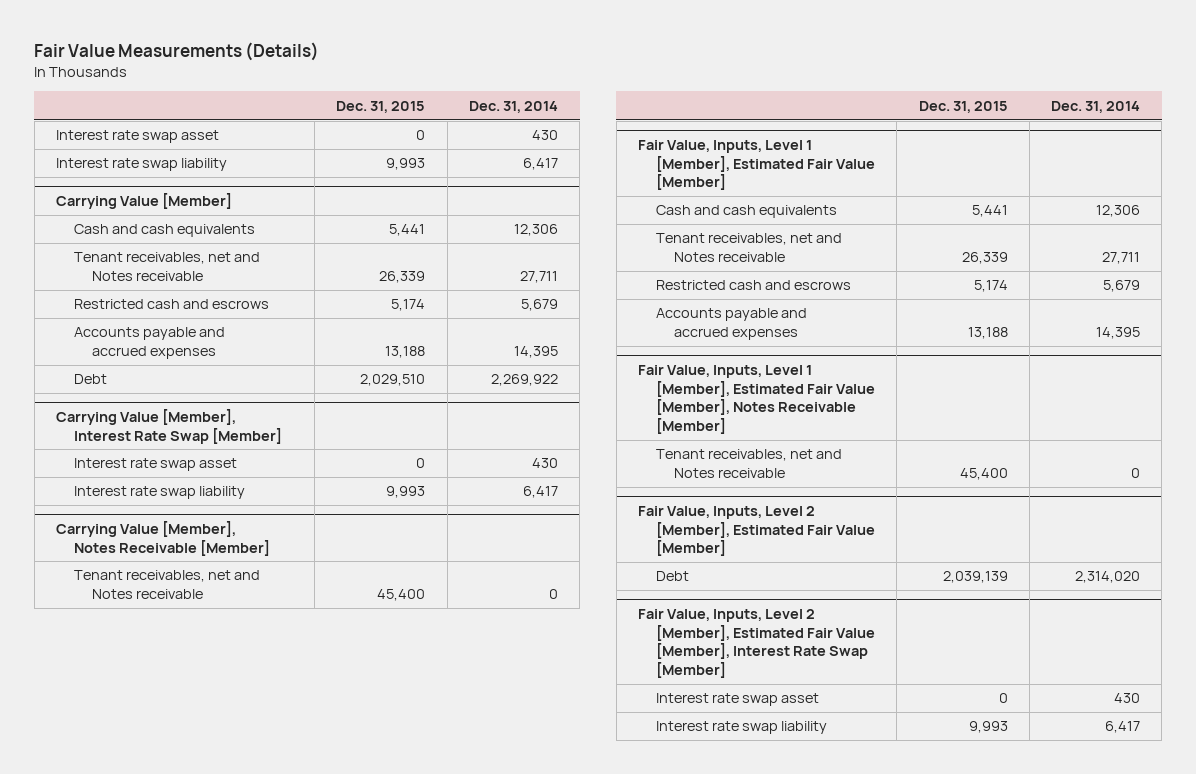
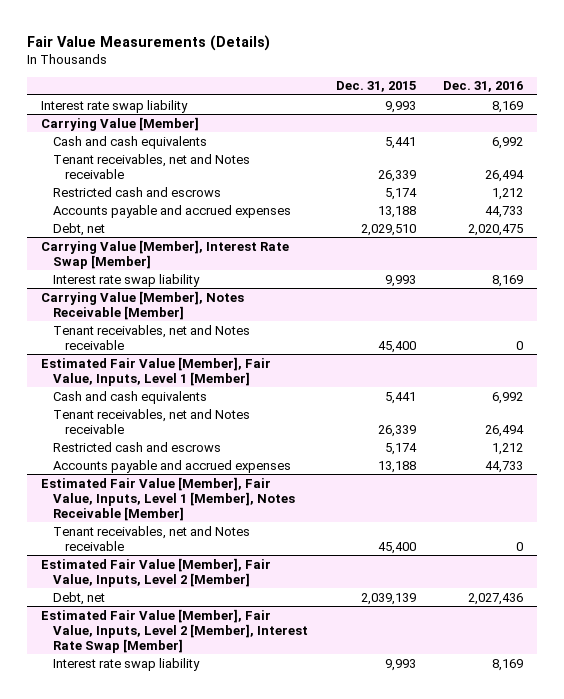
- | Dec. 31, 2015 | Dec. 31, 2014
+ | Dec. 31, 2015 | Dec. 31, 2016
- Interest rate swap asset | 0 | 430
@ Carrying Value [Member]
- Debt | 2,029,510 | 2,269,922
+ Debt, net | 2,029,510 | 2,020,475
@ Carrying Value [Member], Interest Rate Swap [Member]
- Interest rate swap asset | 0 | 430
- Fair Value, Inputs, Level 1 [Member], Estimated Fair Value [Member]
+ Estimated Fair Value [Member], Fair Value, Inputs, Level 1 [Member]
- Fair Value, Inputs, Level 1 [Member], Estimated Fair Value [Member], Notes Receivable [Member]
+ Estimated Fair Value [Member], Fair Value, Inputs, Level 1 [Member], Notes Receivable [Member]
- Fair Value, Inputs, Level 2 [Member], Estimated Fair Value [Member]
- Debt | 2,039,139 | 2,314,020
- Fair Value, Inputs, Level 2 [Member], Estimated Fair Value [Member], Interest Rate Swap [Member]
- Interest rate swap asset | 0 | 430
+ Estimated Fair Value [Member], Fair Value, Inputs, Level 2 [Member]
+ Debt, net | 2,039,139 | 2,027,436
+ Estimated Fair Value [Member], Fair Value, Inputs, Level 2 [Member], Interest Rate Swap [Member]

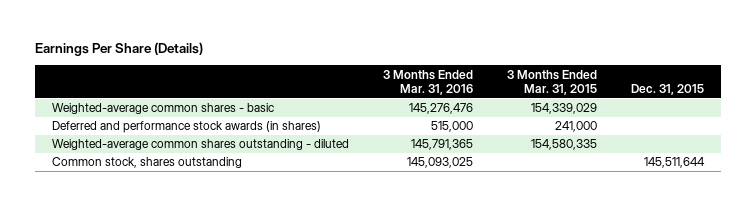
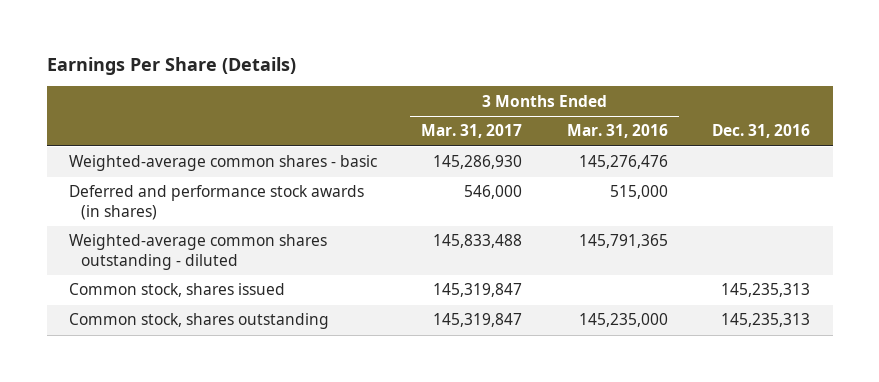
- | 3 Months Ended Mar. 31, 2016 | 3 Months Ended Mar. 31, 2015 | Dec. 31, 2015
+ | 3 Months Ended Mar. 31, 2017 | 3 Months Ended Mar. 31, 2016 | Dec. 31, 2016
- Common stock, shares outstanding | 145,093,025 | | 145,511,644
+ Common stock, shares issued | 145,319,847 | | 145,235,313
+ Common stock, shares outstanding | 145,319,847 | 145,235,000 | 145,235,313

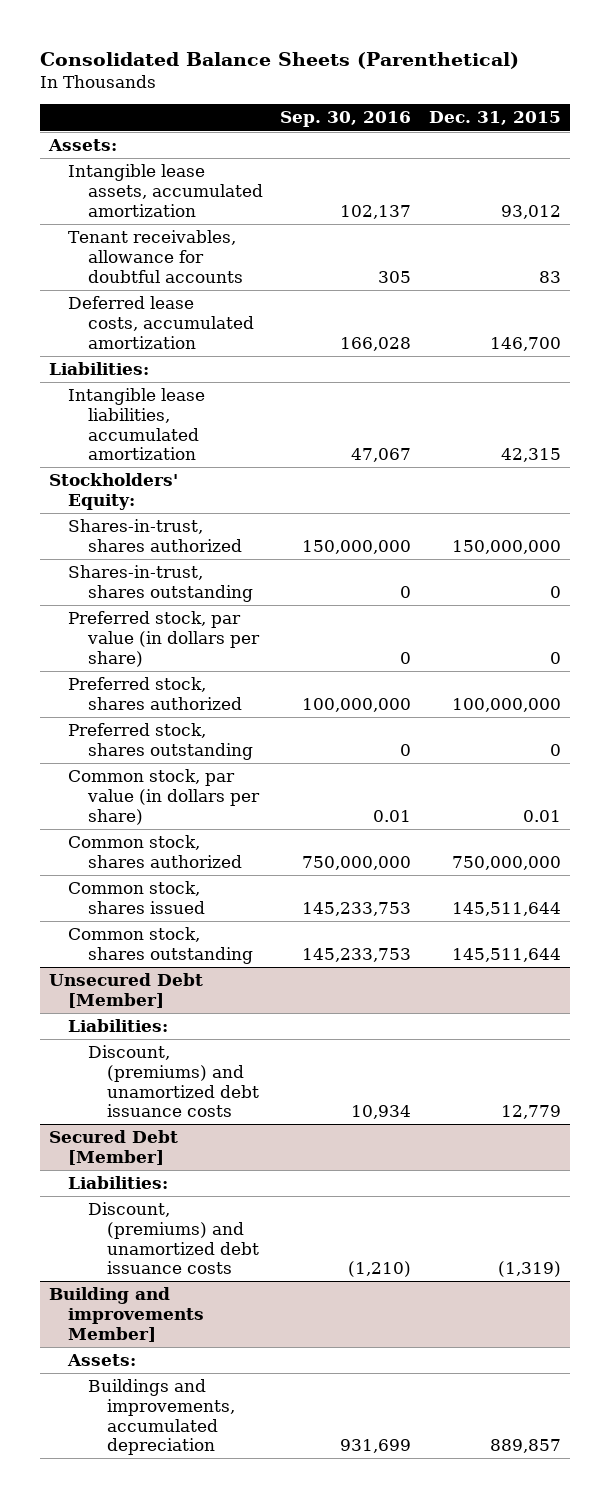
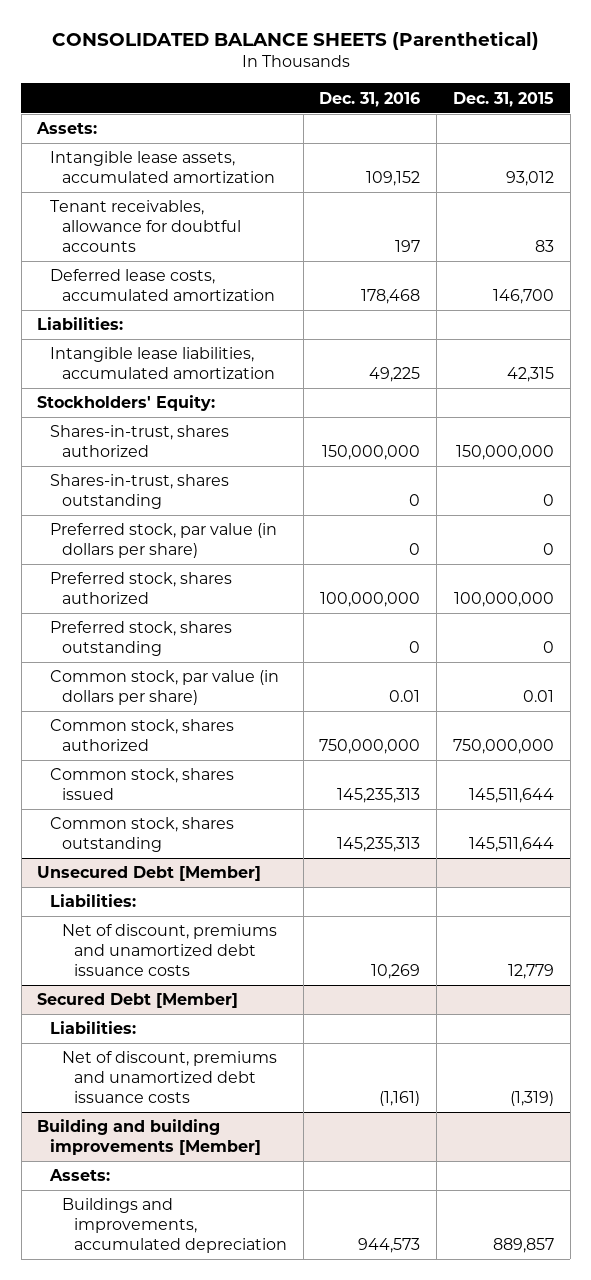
- Consolidated Balance Sheets (Parenthetical)
+ CONSOLIDATED BALANCE SHEETS (Parenthetical)
- | Sep. 30, 2016 | Dec. 31, 2015
+ | Dec. 31, 2016 | Dec. 31, 2015
@ Unsecured Debt [Member]
- Discount, (premiums) and unamortized debt issuance costs | 10,934 | 12,779
+ Net of discount, premiums and unamortized debt issuance costs | 10,269 | 12,779
@ Secured Debt [Member]
- Discount, (premiums) and unamortized debt issuance costs | (1,210) | (1,319)
- Building and improvements Member]
@ Secured Debt [Member]
+ Net of discount, premiums and unamortized debt issuance costs | (1,161) | (1,319)
+ Building and building improvements [Member]

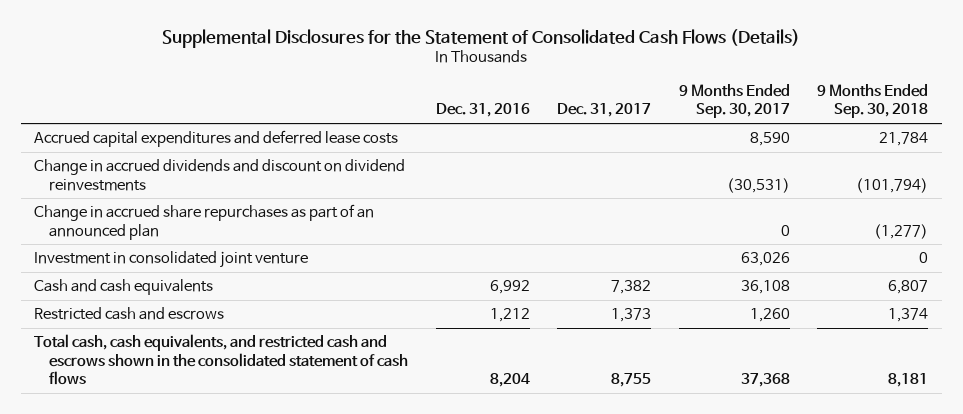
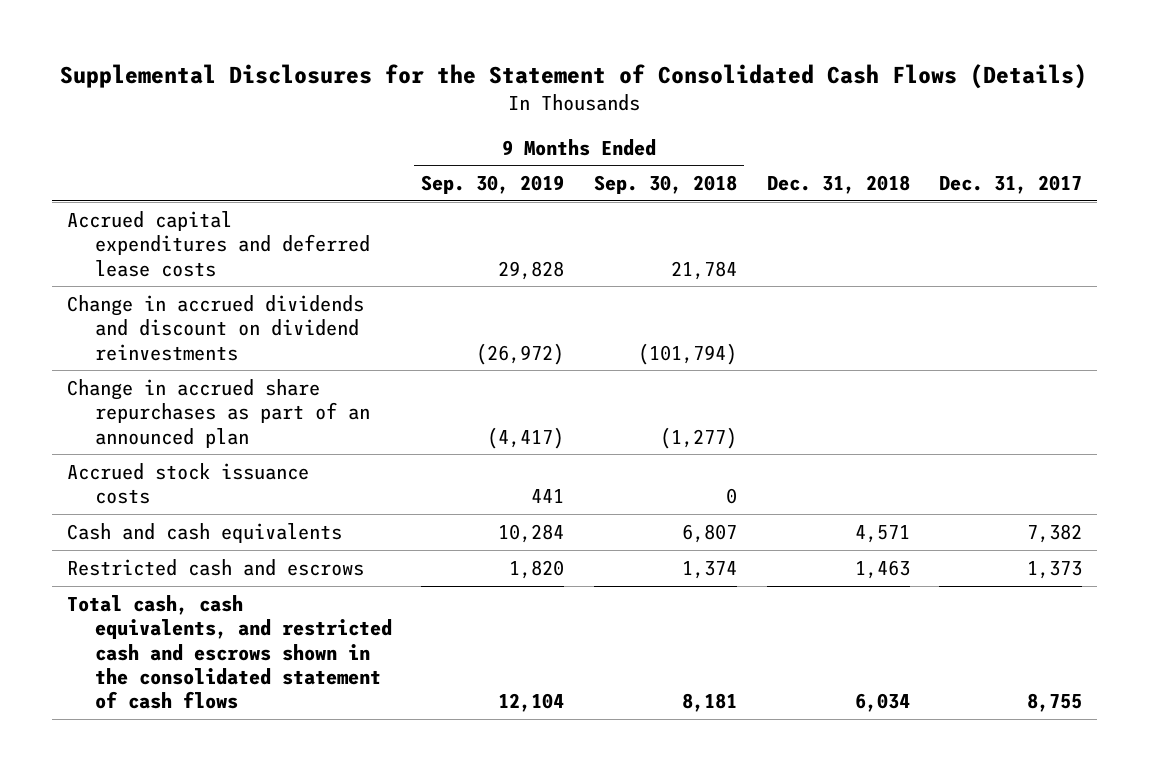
- | Dec. 31, 2016 | Dec. 31, 2017 | 9 Months Ended Sep. 30, 2017 | 9 Months Ended Sep. 30, 2018
+ | 9 Months Ended Sep. 30, 2019 | 9 Months Ended Sep. 30, 2018 | Dec. 31, 2018 | Dec. 31, 2017
- Investment in consolidated joint venture | | | 63,026 | 0
+ Accrued stock issuance costs | 441 | 0 | |

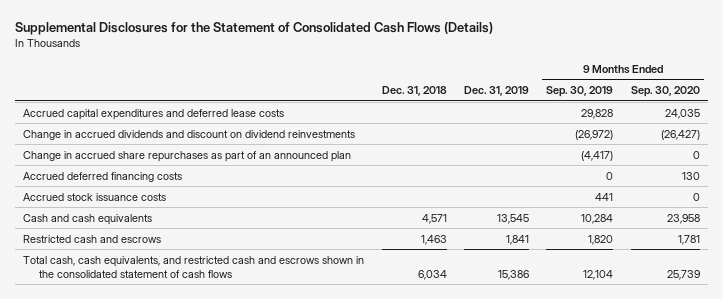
- | 9 Months Ended Sep. 30, 2019 | 9 Months Ended Sep. 30, 2018 | Dec. 31, 2018 | Dec. 31, 2017
+ | Dec. 31, 2018 | Dec. 31, 2019 | 9 Months Ended Sep. 30, 2019 | 9 Months Ended Sep. 30, 2020
+ Accrued deferred financing costs | | | 0 | 130

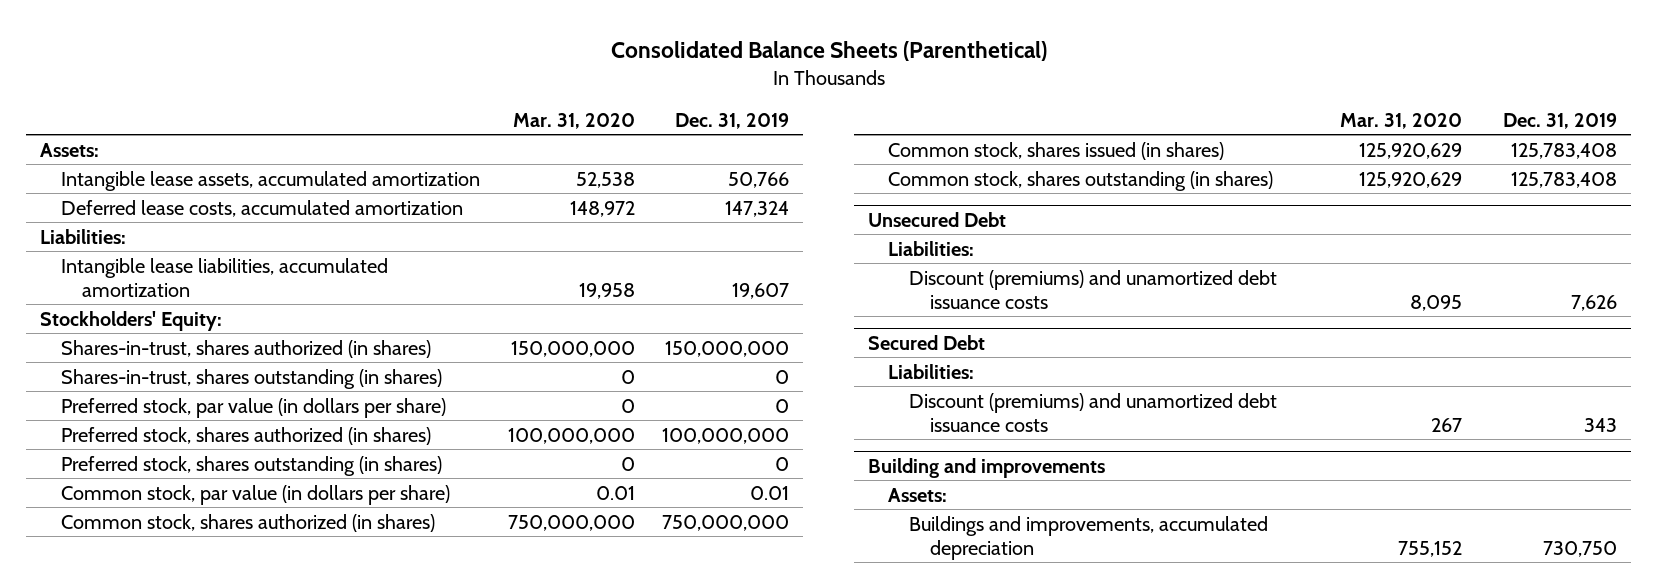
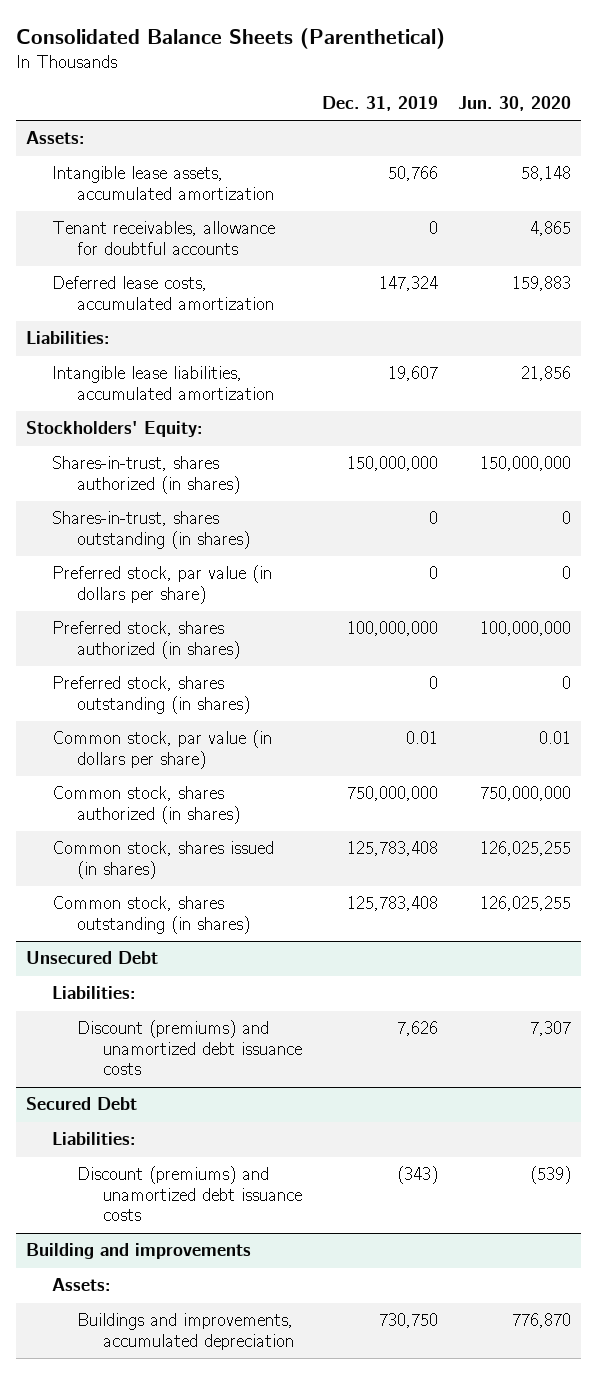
- | Mar. 31, 2020 | Dec. 31, 2019
+ | Dec. 31, 2019 | Jun. 30, 2020
+ Tenant receivables, allowance for doubtful accounts | 0 | 4,865
@ Secured Debt
- Discount (premiums) and unamortized debt issuance costs | 267 | 343
+ Discount (premiums) and unamortized debt issuance costs | (343) | (539)

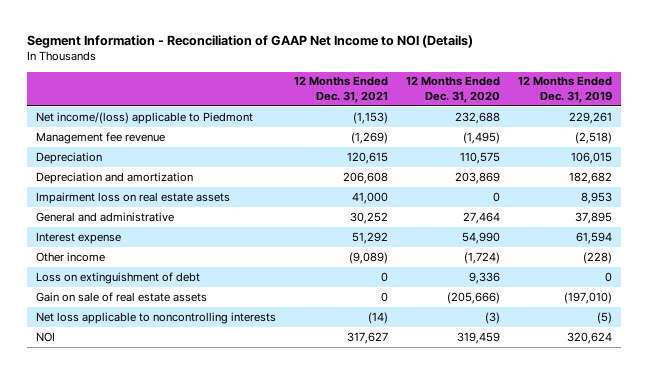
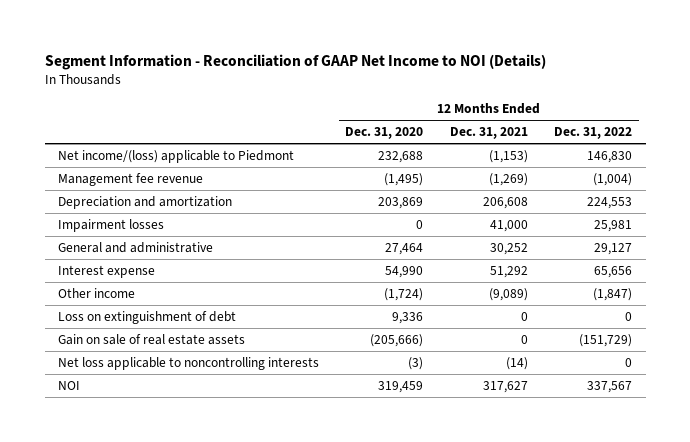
- | 12 Months Ended Dec. 31, 2021 | 12 Months Ended Dec. 31, 2020 | 12 Months Ended Dec. 31, 2019
+ | 12 Months Ended Dec. 31, 2020 | 12 Months Ended Dec. 31, 2021 | 12 Months Ended Dec. 31, 2022
- Depreciation | 120,615 | 110,575 | 106,015
- Impairment loss on real estate assets | 41,000 | 0 | 8,953
+ Impairment losses | 0 | 41,000 | 25,981

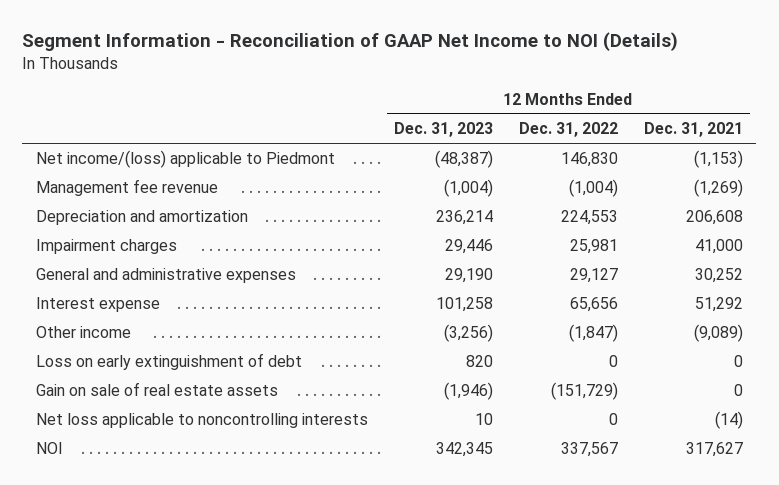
- | 12 Months Ended Dec. 31, 2020 | 12 Months Ended Dec. 31, 2021 | 12 Months Ended Dec. 31, 2022
+ | 12 Months Ended Dec. 31, 2023 | 12 Months Ended Dec. 31, 2022 | 12 Months Ended Dec. 31, 2021
- Impairment losses | 0 | 41,000 | 25,981
- General and administrative | 27,464 | 30,252 | 29,127
+ Impairment charges | 29,446 | 25,981 | 41,000
+ General and administrative expenses | 29,190 | 29,127 | 30,252
- Loss on extinguishment of debt | 9,336 | 0 | 0
+ Loss on early extinguishment of debt | 820 | 0 | 0

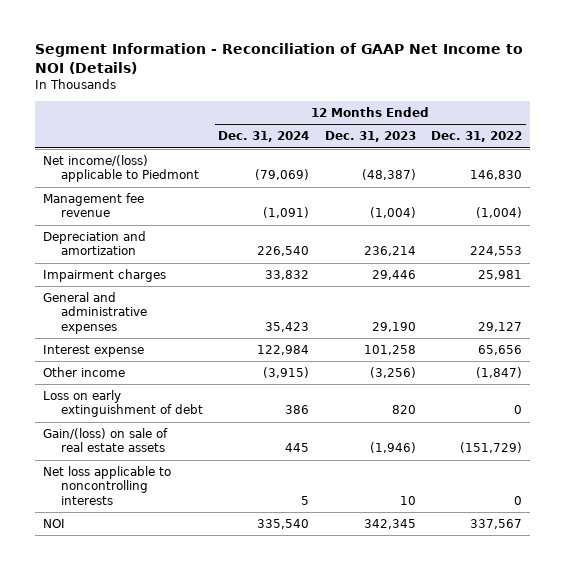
- | 12 Months Ended Dec. 31, 2023 | 12 Months Ended Dec. 31, 2022 | 12 Months Ended Dec. 31, 2021
+ | 12 Months Ended Dec. 31, 2024 | 12 Months Ended Dec. 31, 2023 | 12 Months Ended Dec. 31, 2022
- Gain on sale of real estate assets | (1,946) | (151,729) | 0
+ Gain/(loss) on sale of real estate assets | 445 | (1,946) | (151,729)

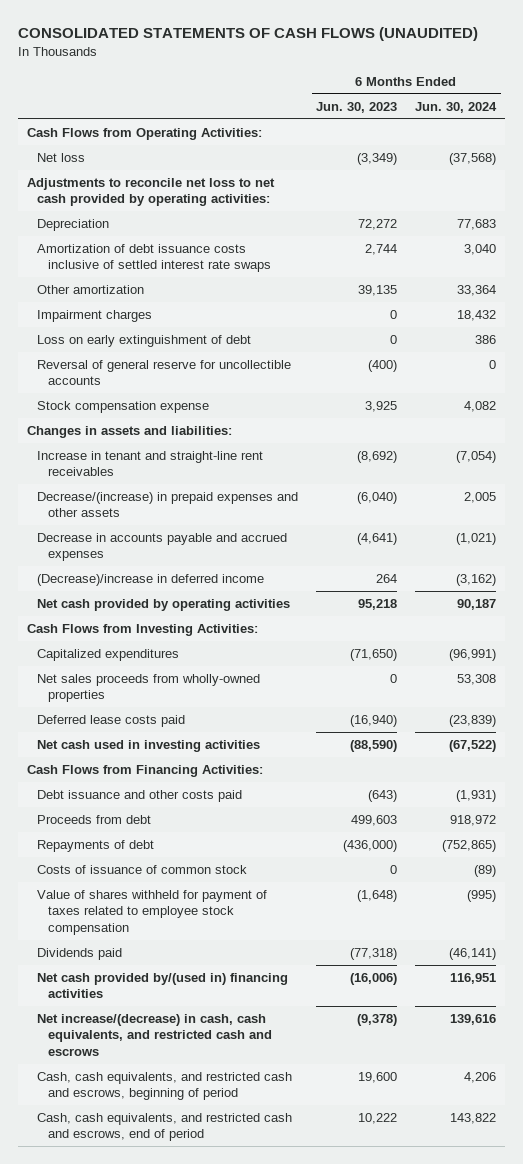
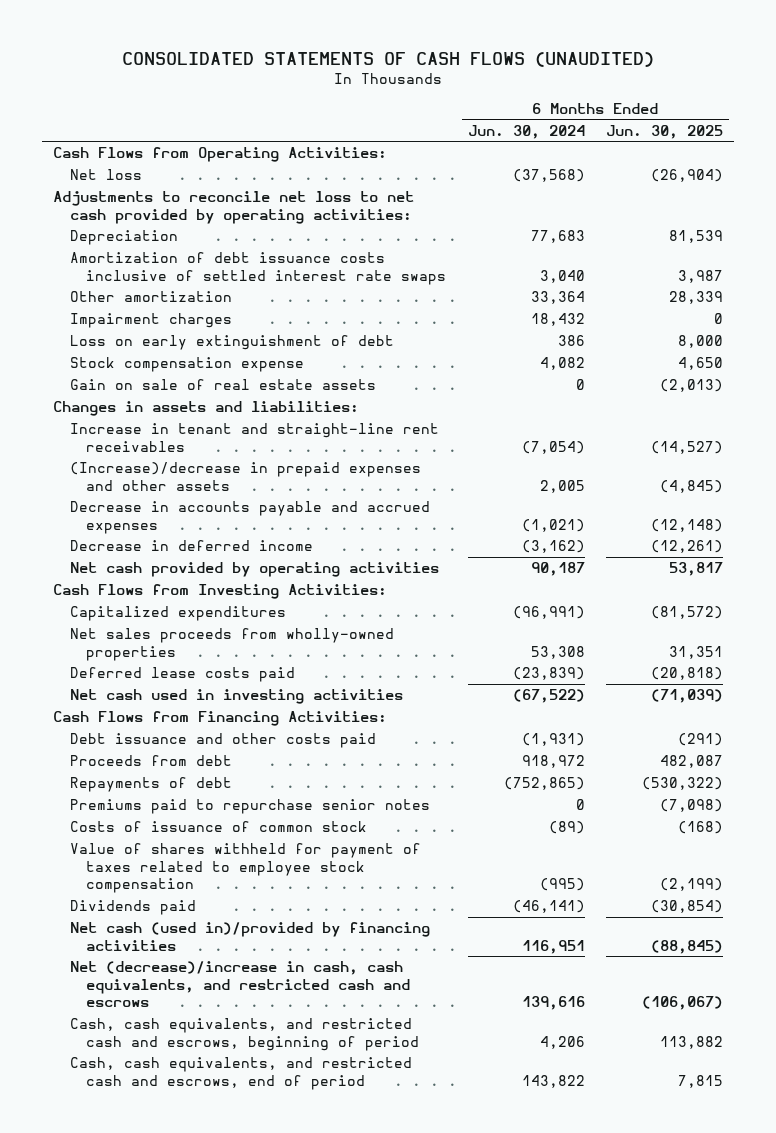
- | 6 Months Ended Jun. 30, 2023 | 6 Months Ended Jun. 30, 2024
+ | 6 Months Ended Jun. 30, 2024 | 6 Months Ended Jun. 30, 2025
- Reversal of general reserve for uncollectible accounts | (400) | 0
+ Gain on sale of real estate assets | 0 | (2,013)
- Decrease/(increase) in prepaid expenses and other assets | (6,040) | 2,005
+ (Increase)/decrease in prepaid expenses and other assets | 2,005 | (4,845)
- (Decrease)/increase in deferred income | 264 | (3,162)
+ Decrease in deferred income | (3,162) | (12,261)
+ Premiums paid to repurchase senior notes | 0 | (7,098)
- Net cash provided by/(used in) financing activities | (16,006) | 116,951
- Net increase/(decrease) in cash, cash equivalents, and restricted cash and escrows | (9,378) | 139,616
+ Net cash (used in)/provided by financing activities | 116,951 | (88,845)
+ Net (decrease)/increase in cash, cash equivalents, and restricted cash and escrows | 139,616 | (106,067)

